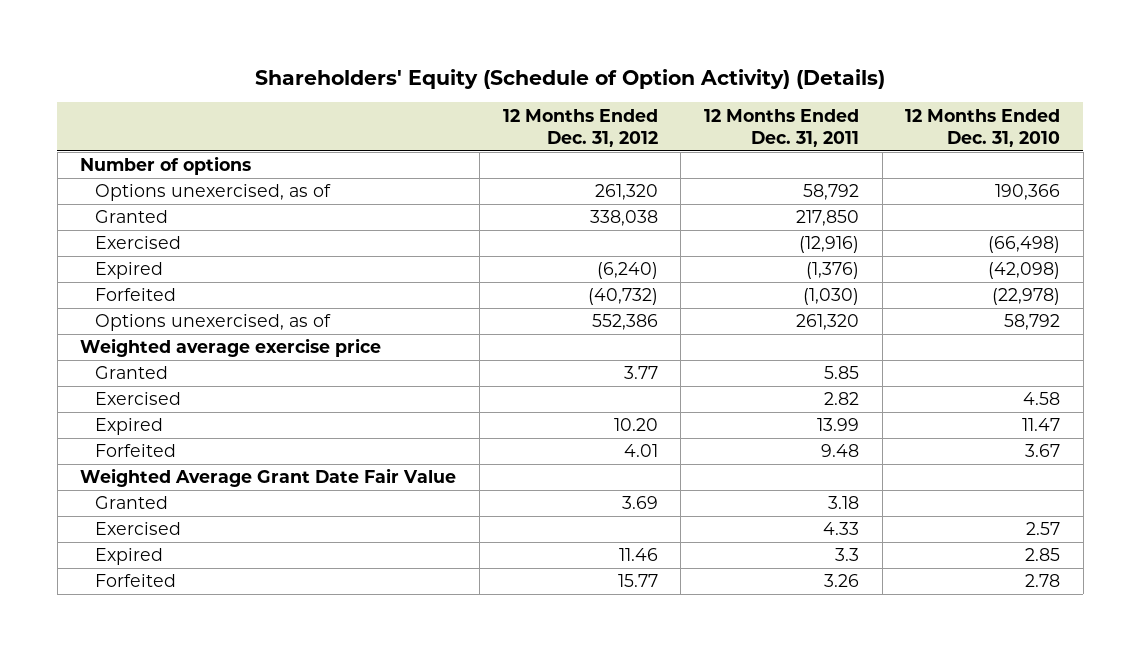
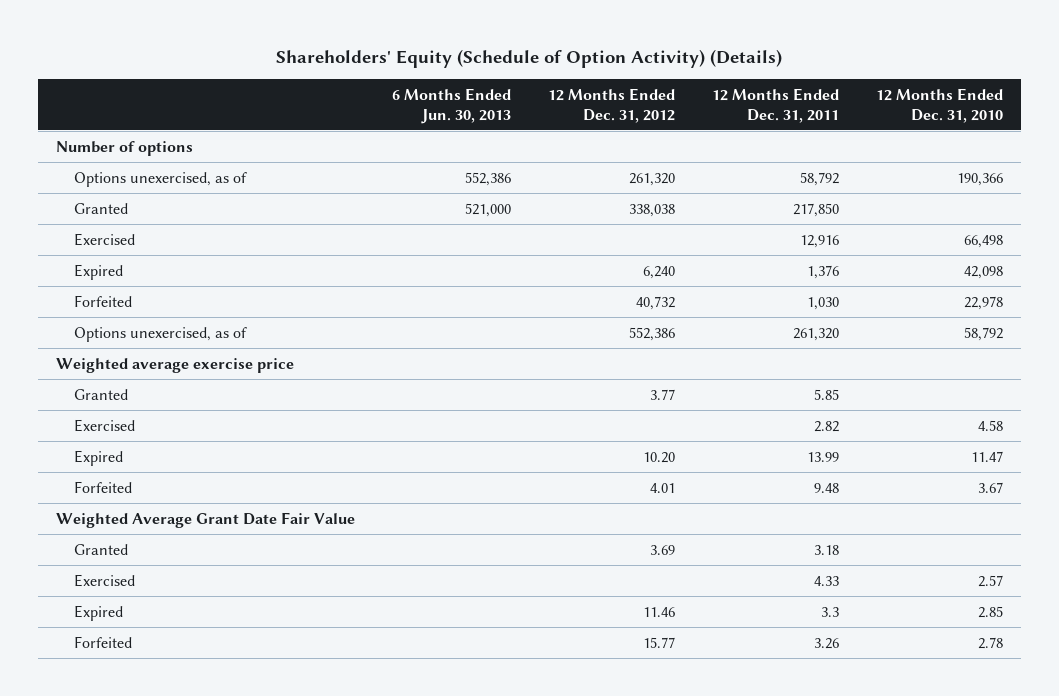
- | 12 Months Ended Dec. 31, 2012 | 12 Months Ended Dec. 31, 2011 | 12 Months Ended Dec. 31, 2010
+ | 6 Months Ended Jun. 30, 2013 | 12 Months Ended Dec. 31, 2012 | 12 Months Ended Dec. 31, 2011 | 12 Months Ended Dec. 31, 2010
- Exercised | | (12,916) | (66,498)
- Expired | (6,240) | (1,376) | (42,098)
- Forfeited | (40,732) | (1,030) | (22,978)
+ Exercised | | | 12,916 | 66,498
+ Expired | | 6,240 | 1,376 | 42,098
+ Forfeited | | 40,732 | 1,030 | 22,978

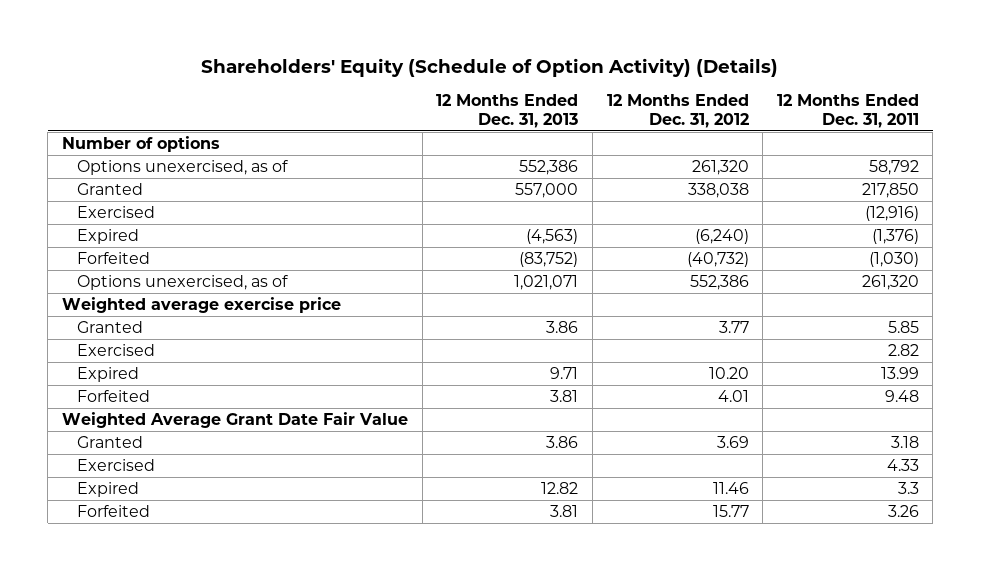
- | 6 Months Ended Jun. 30, 2013 | 12 Months Ended Dec. 31, 2012 | 12 Months Ended Dec. 31, 2011 | 12 Months Ended Dec. 31, 2010
+ | 12 Months Ended Dec. 31, 2013 | 12 Months Ended Dec. 31, 2012 | 12 Months Ended Dec. 31, 2011
- Exercised | | | 12,916 | 66,498
- Expired | | 6,240 | 1,376 | 42,098
- Forfeited | | 40,732 | 1,030 | 22,978
+ Exercised | | | (12,916)
+ Expired | (4,563) | (6,240) | (1,376)
+ Forfeited | (83,752) | (40,732) | (1,030)

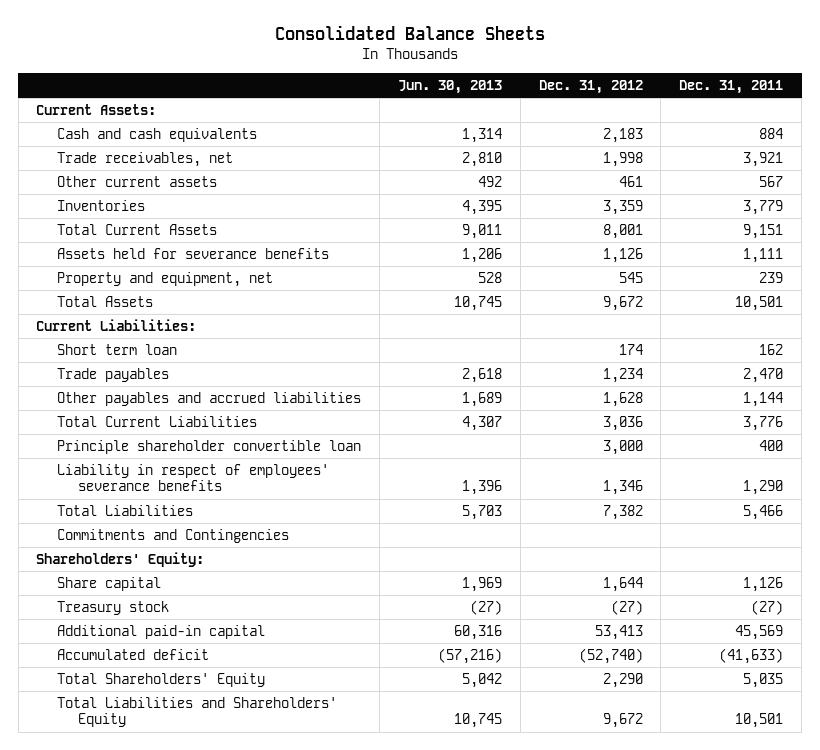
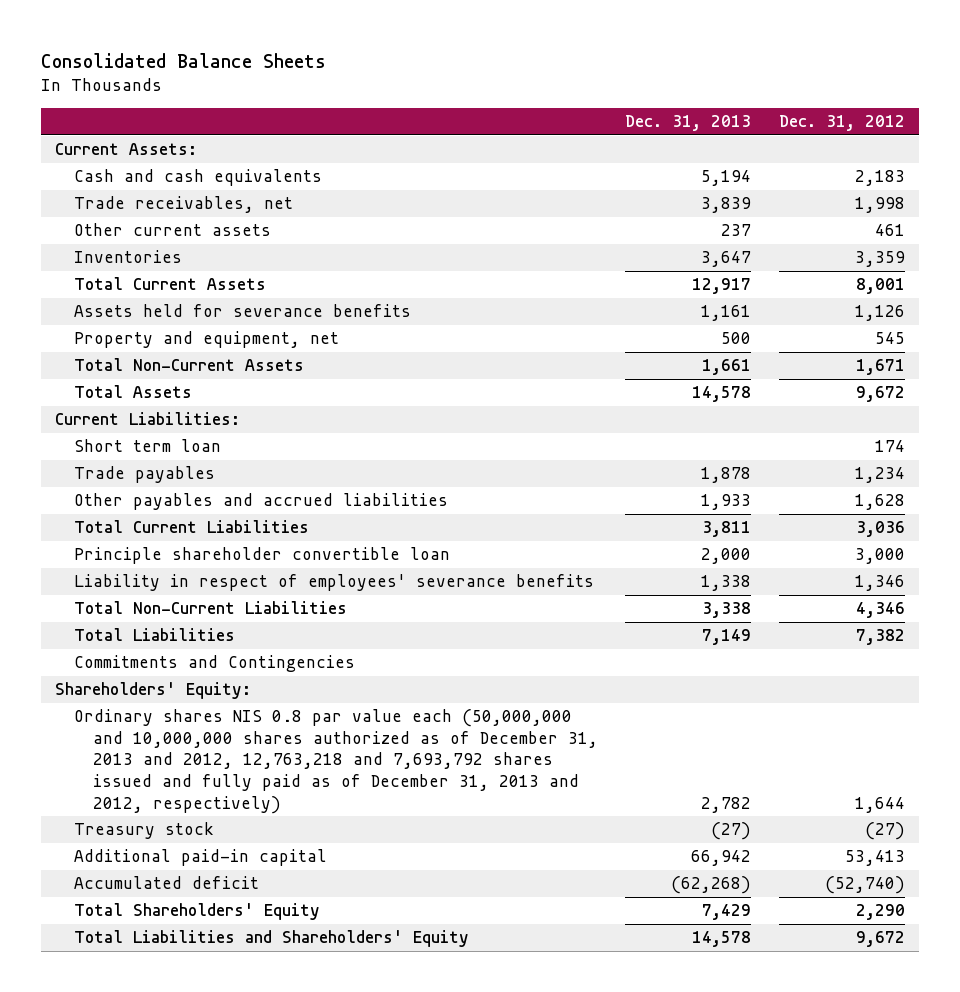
- | Jun. 30, 2013 | Dec. 31, 2012 | Dec. 31, 2011
+ | Dec. 31, 2013 | Dec. 31, 2012
+ Total Non-Current Assets | 1,661 | 1,671
+ Total Non-Current Liabilities | 3,338 | 4,346
- Share capital | 1,969 | 1,644 | 1,126
+ Ordinary shares NIS 0.8 par value each (50,000,000 and 10,000,000 shares authorized as of December 31, 2013 and 2012, 12,763,218 and 7,693,792 shares issued and fully paid as of December 31, 2013 and 2012, respectively) | 2,782 | 1,644

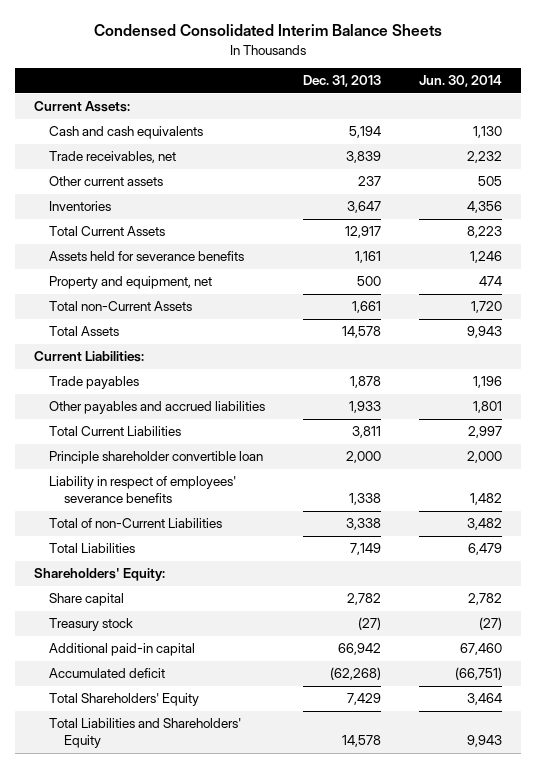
- Consolidated Balance Sheets
+ Condensed Consolidated Interim Balance Sheets
- | Dec. 31, 2013 | Dec. 31, 2012
+ | Dec. 31, 2013 | Jun. 30, 2014
- Total Non-Current Assets | 1,661 | 1,671
+ Total non-Current Assets | 1,661 | 1,720
- Short term loan | | 174
- Total Non-Current Liabilities | 3,338 | 4,346
+ Total of non-Current Liabilities | 3,338 | 3,482
- Commitments and Contingencies
- Ordinary shares NIS 0.8 par value each (50,000,000 and 10,000,000 shares authorized as of December 31, 2013 and 2012, 12,763,218 and 7,693,792 shares issued and fully paid as of December 31, 2013 and 2012, respectively) | 2,782 | 1,644
+ Share capital | 2,782 | 2,782

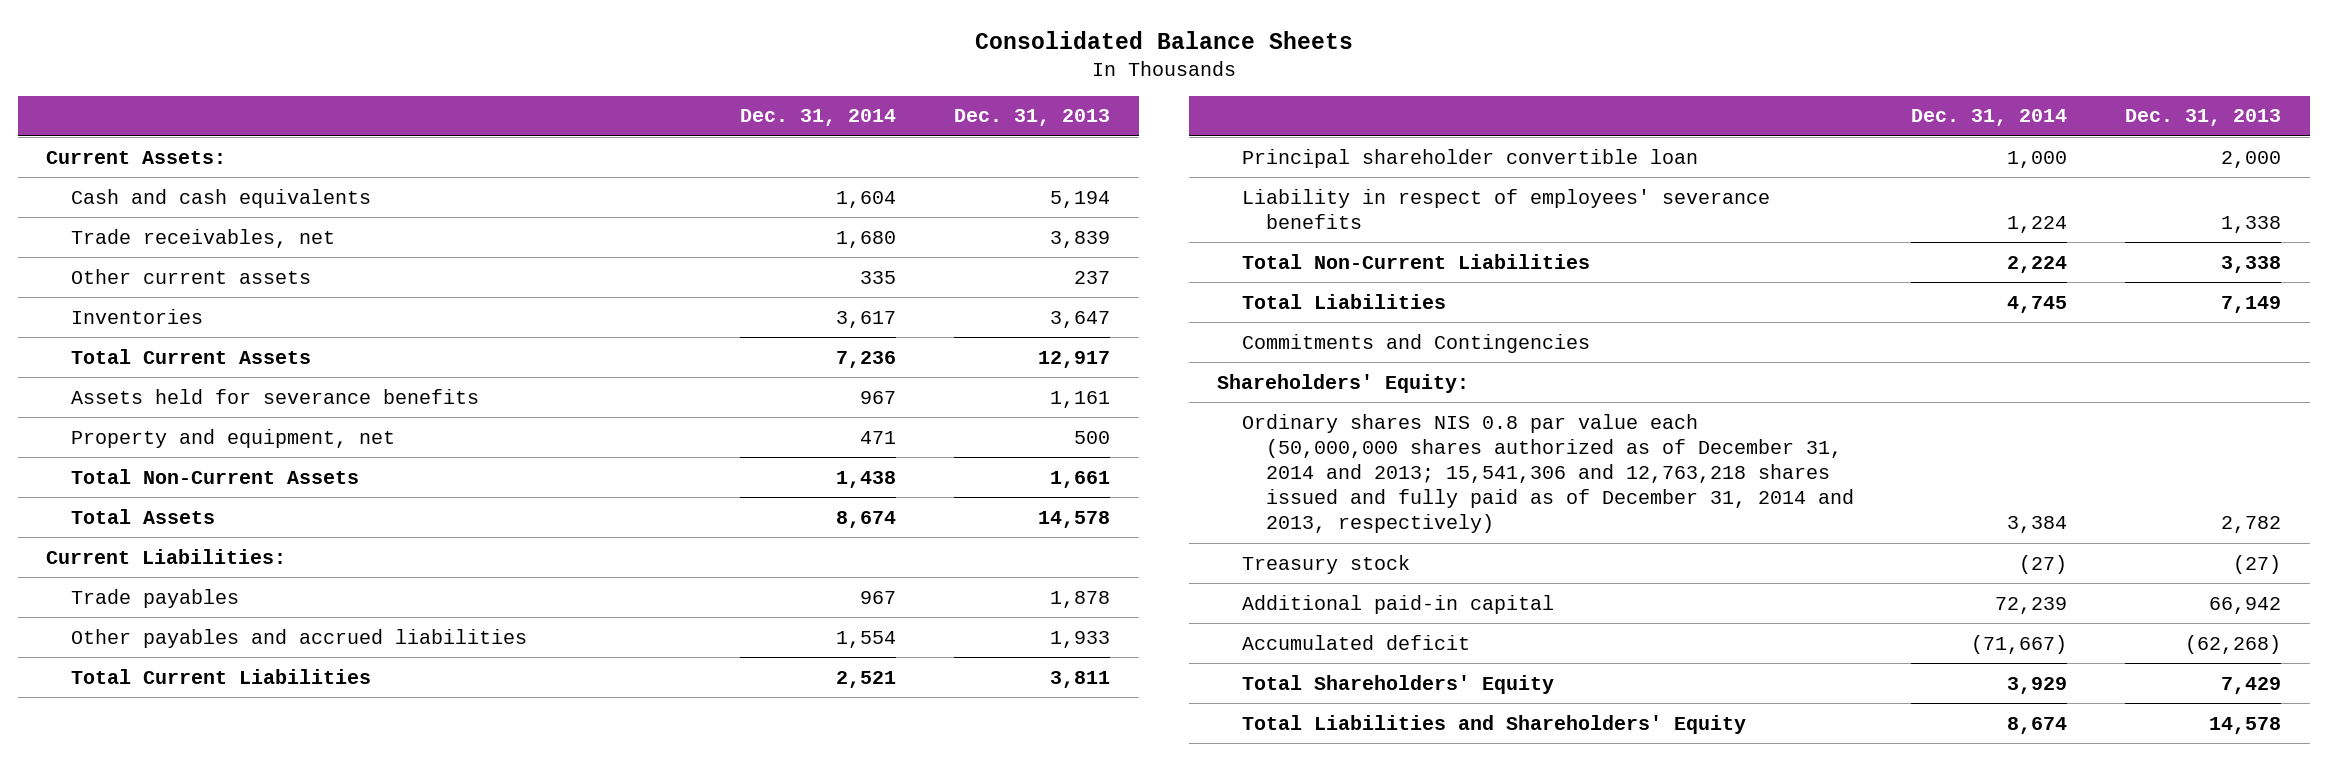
- Condensed Consolidated Interim Balance Sheets
+ Consolidated Balance Sheets
- | Dec. 31, 2013 | Jun. 30, 2014
+ | Dec. 31, 2014 | Dec. 31, 2013
- Total non-Current Assets | 1,661 | 1,720
+ Total Non-Current Assets | 1,438 | 1,661
- Principle shareholder convertible loan | 2,000 | 2,000
+ Principal shareholder convertible loan | 1,000 | 2,000
- Total of non-Current Liabilities | 3,338 | 3,482
+ Total Non-Current Liabilities | 2,224 | 3,338
+ Commitments and Contingencies
- Share capital | 2,782 | 2,782
+ Ordinary shares NIS 0.8 par value each (50,000,000 shares authorized as of December 31, 2014 and 2013; 15,541,306 and 12,763,218 shares issued and fully paid as of December 31, 2014 and 2013, respectively) | 3,384 | 2,782

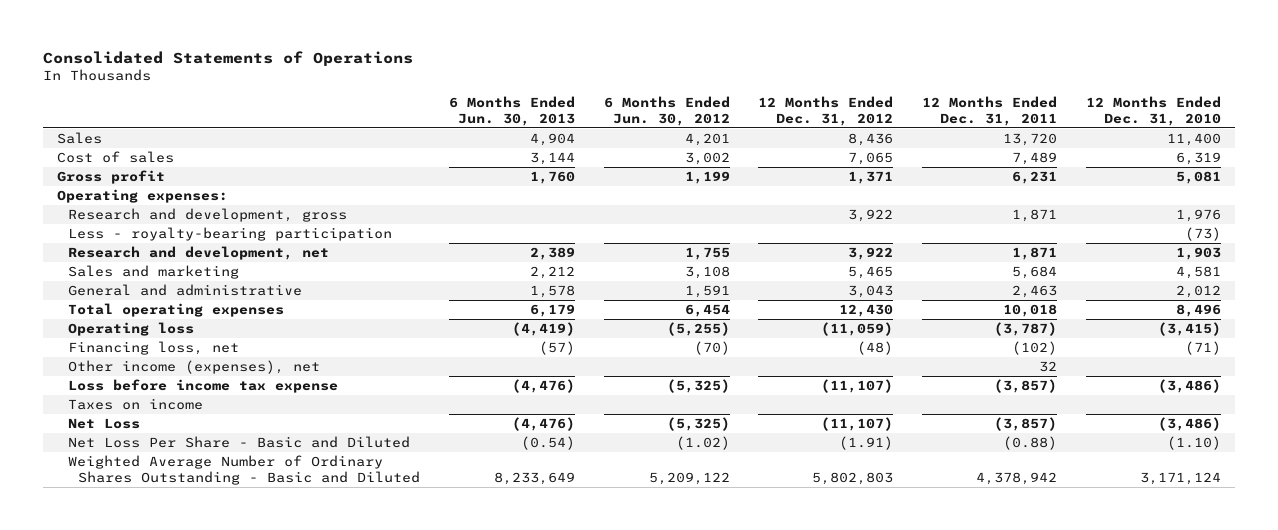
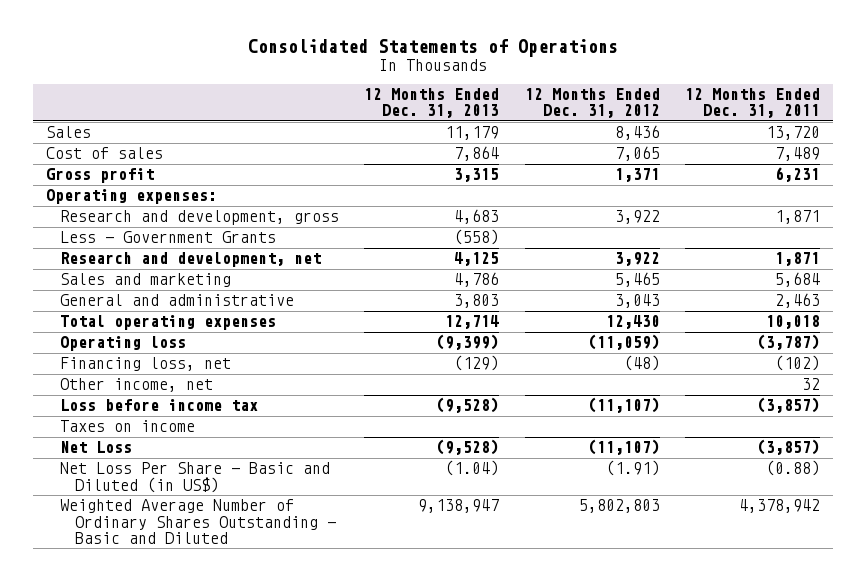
- | 6 Months Ended Jun. 30, 2013 | 6 Months Ended Jun. 30, 2012 | 12 Months Ended Dec. 31, 2012 | 12 Months Ended Dec. 31, 2011 | 12 Months Ended Dec. 31, 2010
+ | 12 Months Ended Dec. 31, 2013 | 12 Months Ended Dec. 31, 2012 | 12 Months Ended Dec. 31, 2011
- Less - royalty-bearing participation | | | | | (73)
+ Less - Government Grants | (558) | |
- Other income (expenses), net | | | | 32 |
- Loss before income tax expense | (4,476) | (5,325) | (11,107) | (3,857) | (3,486)
+ Other income, net | | | 32
+ Loss before income tax | (9,528) | (11,107) | (3,857)
- Net Loss Per Share - Basic and Diluted | (0.54) | (1.02) | (1.91) | (0.88) | (1.10)
+ Net Loss Per Share - Basic and Diluted (in US$) | (1.04) | (1.91) | (0.88)

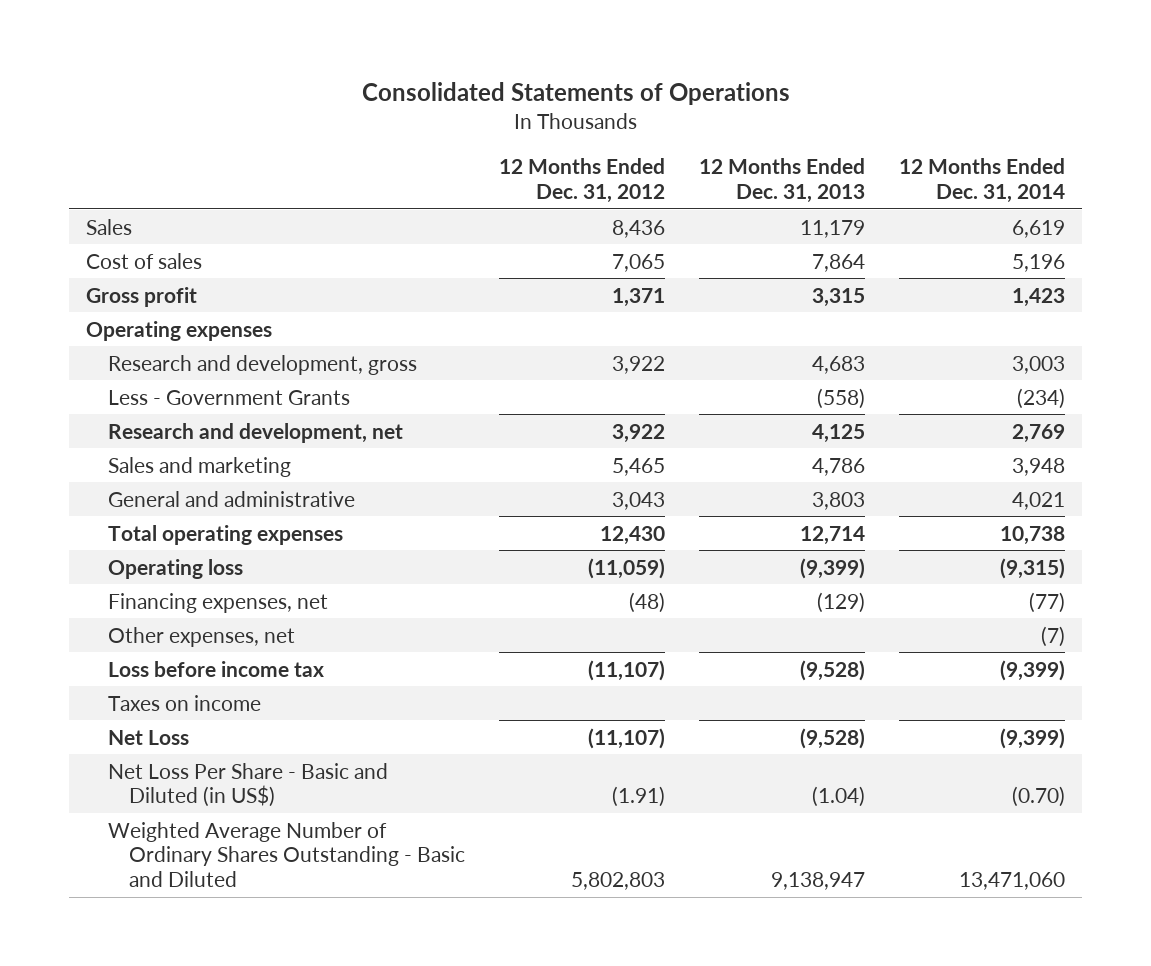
- | 12 Months Ended Dec. 31, 2013 | 12 Months Ended Dec. 31, 2012 | 12 Months Ended Dec. 31, 2011
+ | 12 Months Ended Dec. 31, 2012 | 12 Months Ended Dec. 31, 2013 | 12 Months Ended Dec. 31, 2014
- Operating expenses:
+ Operating expenses
- Financing loss, net | (129) | (48) | (102)
- Other income, net | | | 32
+ Financing expenses, net | (48) | (129) | (77)
+ Other expenses, net | | | (7)

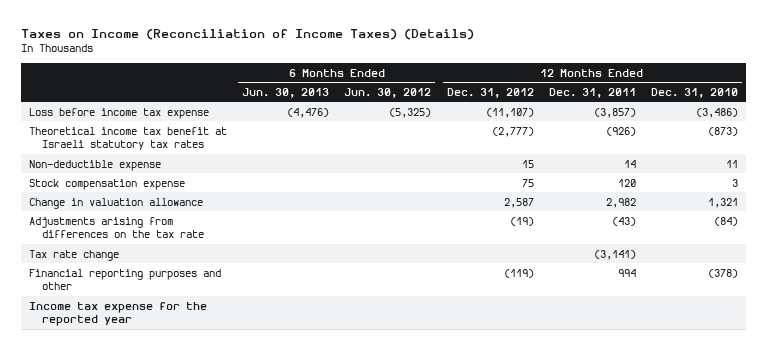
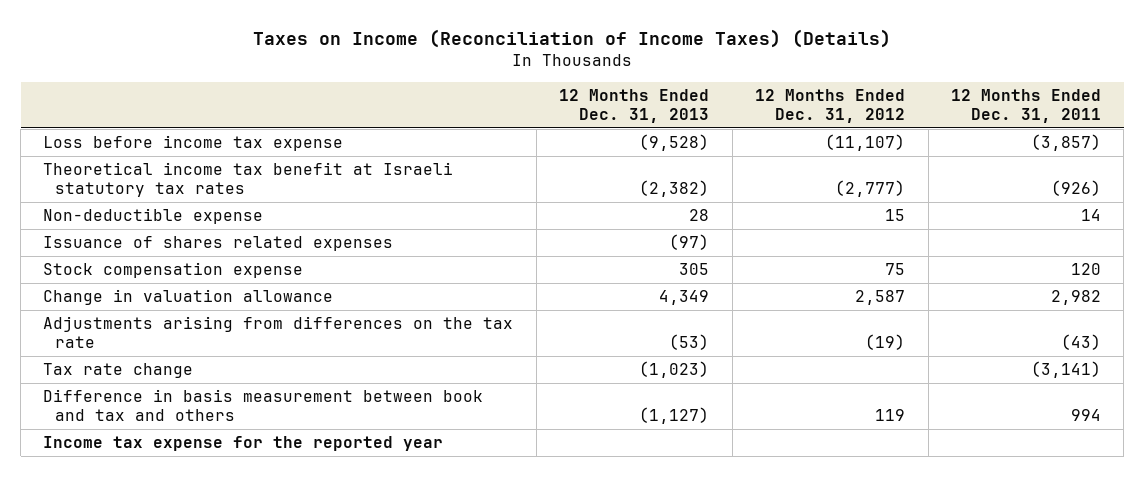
- | 6 Months Ended Jun. 30, 2013 | 6 Months Ended Jun. 30, 2012 | 12 Months Ended Dec. 31, 2012 | 12 Months Ended Dec. 31, 2011 | 12 Months Ended Dec. 31, 2010
+ | 12 Months Ended Dec. 31, 2013 | 12 Months Ended Dec. 31, 2012 | 12 Months Ended Dec. 31, 2011
+ Issuance of shares related expenses | (97) | |
- Financial reporting purposes and other | | | (119) | 994 | (378)
+ Difference in basis measurement between book and tax and others | (1,127) | 119 | 994

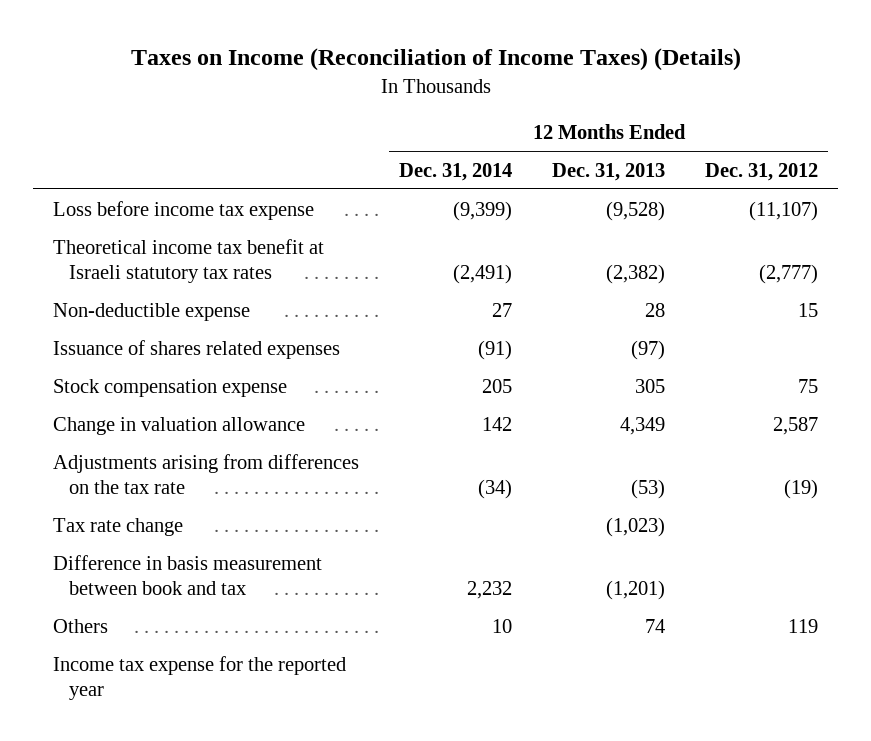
- | 12 Months Ended Dec. 31, 2013 | 12 Months Ended Dec. 31, 2012 | 12 Months Ended Dec. 31, 2011
+ | 12 Months Ended Dec. 31, 2014 | 12 Months Ended Dec. 31, 2013 | 12 Months Ended Dec. 31, 2012
- Difference in basis measurement between book and tax and others | (1,127) | 119 | 994
+ Difference in basis measurement between book and tax | 2,232 | (1,201) |
+ Others | 10 | 74 | 119

